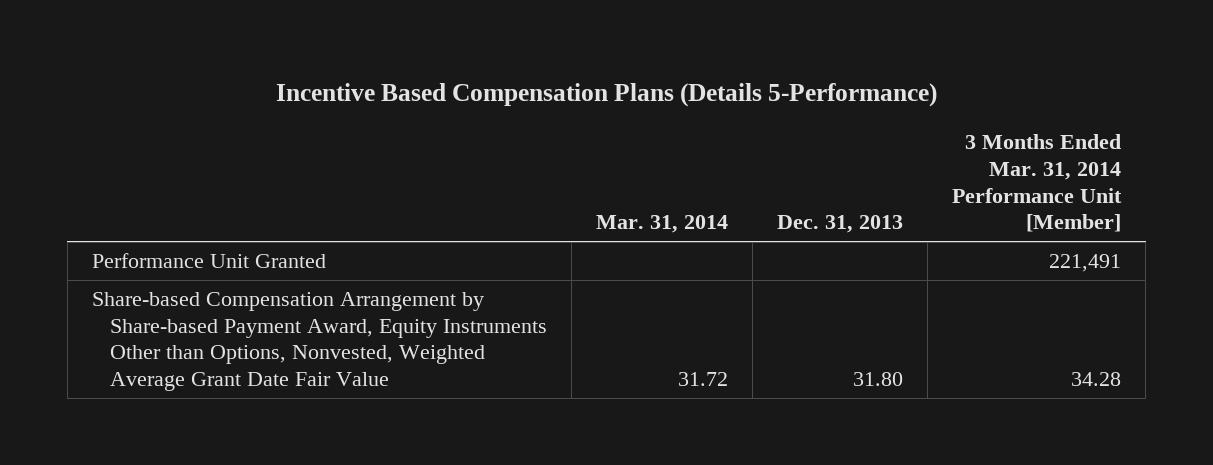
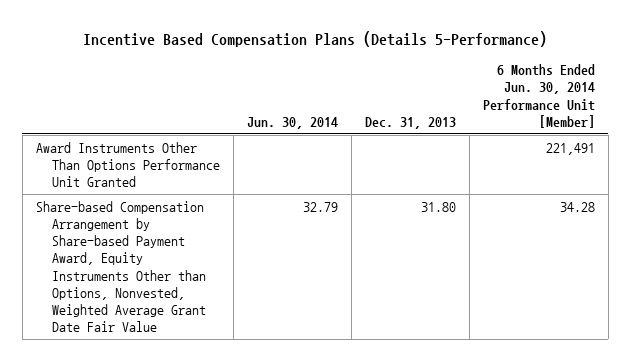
- | Mar. 31, 2014 | Dec. 31, 2013 | 3 Months Ended Mar. 31, 2014 Performance Unit [Member]
+ | Jun. 30, 2014 | Dec. 31, 2013 | 6 Months Ended Jun. 30, 2014 Performance Unit [Member]
- Performance Unit Granted | | | 221,491
+ Award Instruments Other Than Options Performance Unit Granted | | | 221,491

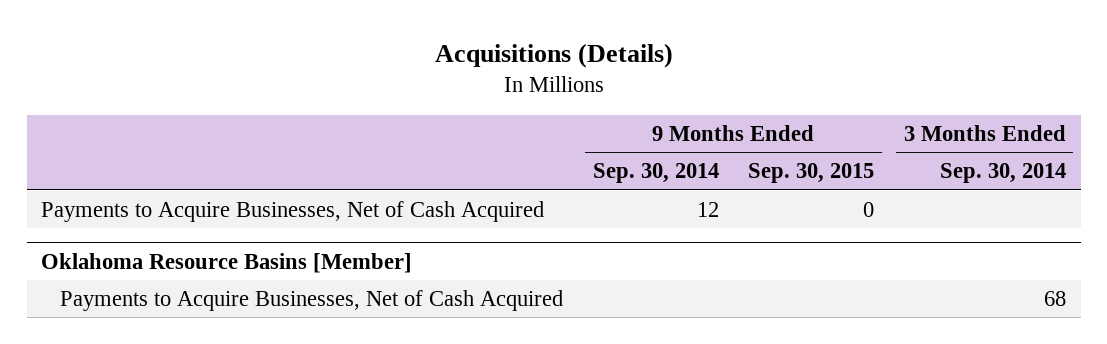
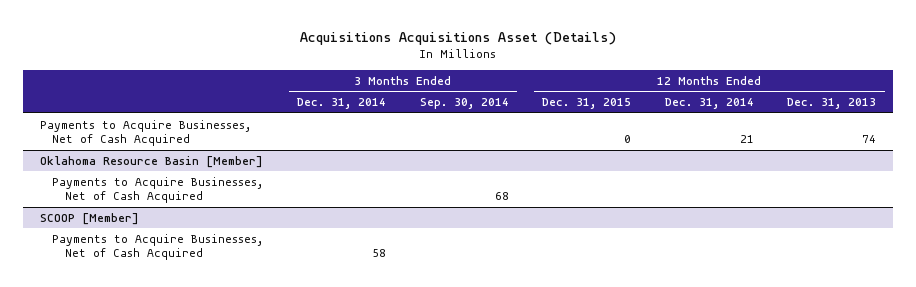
- Acquisitions (Details)
+ Acquisitions Acquisitions Asset (Details)
- | 9 Months Ended Sep. 30, 2014 | 9 Months Ended Sep. 30, 2015 | 3 Months Ended Sep. 30, 2014
+ | 3 Months Ended Dec. 31, 2014 | 3 Months Ended Sep. 30, 2014 | 12 Months Ended Dec. 31, 2015 | 12 Months Ended Dec. 31, 2014 | 12 Months Ended Dec. 31, 2013
- Oklahoma Resource Basins [Member]
+ Oklahoma Resource Basin [Member]
+ SCOOP [Member]
+ Payments to Acquire Businesses, Net of Cash Acquired | 58 | | | |

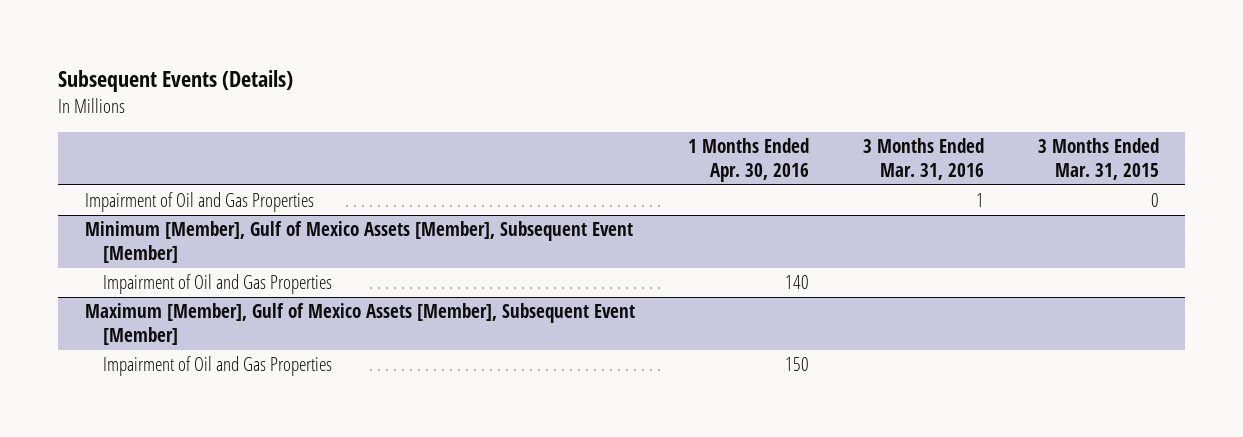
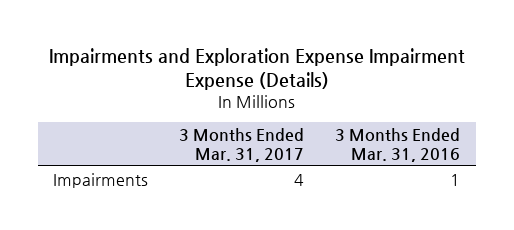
- Subsequent Events (Details)
+ Impairments and Exploration Expense Impairment Expense (Details)
- | 1 Months Ended Apr. 30, 2016 | 3 Months Ended Mar. 31, 2016 | 3 Months Ended Mar. 31, 2015
+ | 3 Months Ended Mar. 31, 2017 | 3 Months Ended Mar. 31, 2016
- Impairment of Oil and Gas Properties | | 1 | 0
- Minimum [Member], Gulf of Mexico Assets [Member], Subsequent Event [Member]
- Impairment of Oil and Gas Properties | 140 | |
- Maximum [Member], Gulf of Mexico Assets [Member], Subsequent Event [Member]
- Impairment of Oil and Gas Properties | 150 | |
+ Impairments | 4 | 1

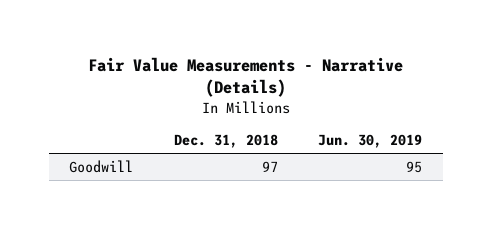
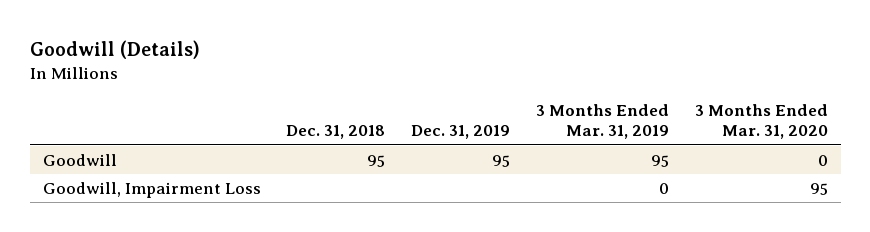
- Fair Value Measurements - Narrative (Details)
+ Goodwill (Details)
- | Dec. 31, 2018 | Jun. 30, 2019
+ | Dec. 31, 2018 | Dec. 31, 2019 | 3 Months Ended Mar. 31, 2019 | 3 Months Ended Mar. 31, 2020
- Goodwill | 97 | 95
+ Goodwill | 95 | 95 | 95 | 0
+ Goodwill, Impairment Loss | | | 0 | 95

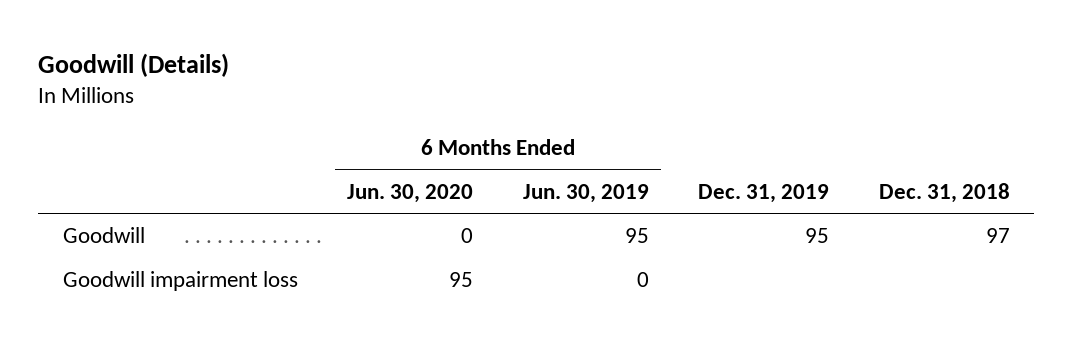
- | Dec. 31, 2018 | Dec. 31, 2019 | 3 Months Ended Mar. 31, 2019 | 3 Months Ended Mar. 31, 2020
+ | 6 Months Ended Jun. 30, 2020 | 6 Months Ended Jun. 30, 2019 | Dec. 31, 2019 | Dec. 31, 2018
- Goodwill | 95 | 95 | 95 | 0
- Goodwill, Impairment Loss | | | 0 | 95
+ Goodwill | 0 | 95 | 95 | 97
+ Goodwill impairment loss | 95 | 0 | |

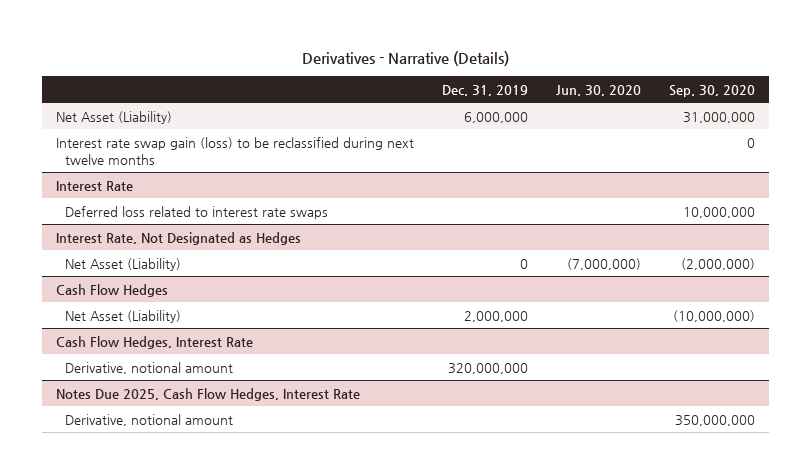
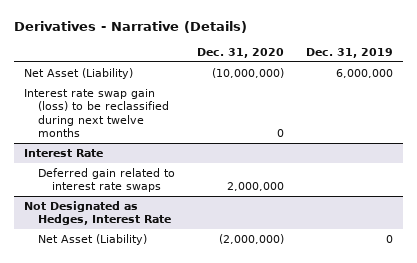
- | Dec. 31, 2019 | Jun. 30, 2020 | Sep. 30, 2020
+ | Dec. 31, 2020 | Dec. 31, 2019
@ Interest Rate
- Deferred loss related to interest rate swaps | | | 10,000,000
- Interest Rate, Not Designated as Hedges
@ Interest Rate
+ Deferred gain related to interest rate swaps | 2,000,000 |
+ Not Designated as Hedges, Interest Rate
- Cash Flow Hedges
- Net Asset (Liability) | 2,000,000 | | (10,000,000)
- Cash Flow Hedges, Interest Rate
- Derivative, notional amount | 320,000,000 | |
- Notes Due 2025, Cash Flow Hedges, Interest Rate
- Derivative, notional amount | | | 350,000,000

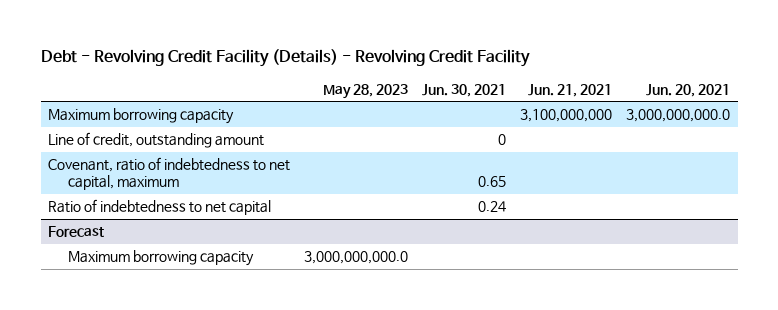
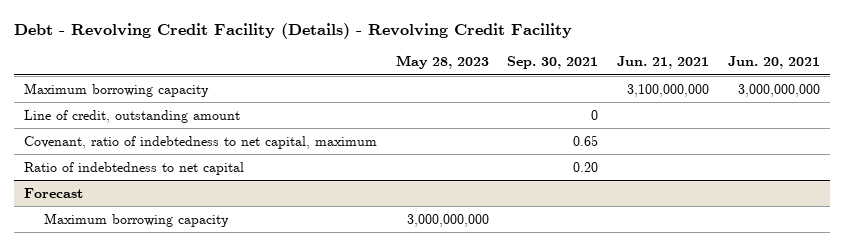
- | May 28, 2023 | Jun. 30, 2021 | Jun. 21, 2021 | Jun. 20, 2021
+ | May 28, 2023 | Sep. 30, 2021 | Jun. 21, 2021 | Jun. 20, 2021
- Maximum borrowing capacity | | | 3,100,000,000 | 3,000,000,000.0
+ Maximum borrowing capacity | | | 3,100,000,000 | 3,000,000,000
@ Forecast
- Maximum borrowing capacity | 3,000,000,000.0 | | |
+ Maximum borrowing capacity | 3,000,000,000 | | |

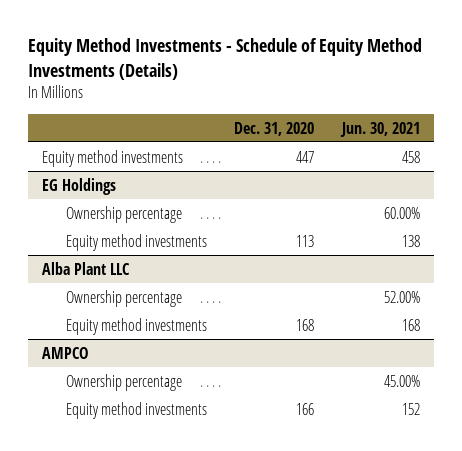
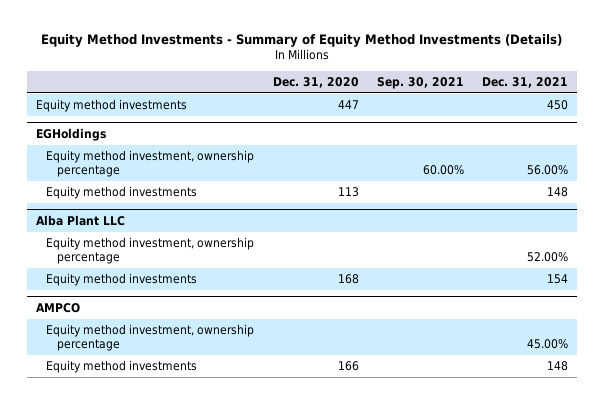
- Equity Method Investments - Schedule of Equity Method Investments (Details)
+ Equity Method Investments - Summary of Equity Method Investments (Details)
- | Dec. 31, 2020 | Jun. 30, 2021
+ | Dec. 31, 2020 | Sep. 30, 2021 | Dec. 31, 2021
- EG Holdings
- Ownership percentage | | 60.00%
+ EGHoldings
+ Equity method investment, ownership percentage | | 60.00% | 56.00%
@ Alba Plant LLC
- Ownership percentage | | 52.00%
+ Equity method investment, ownership percentage | | | 52.00%
@ AMPCO
- Ownership percentage | | 45.00%
+ Equity method investment, ownership percentage | | | 45.00%

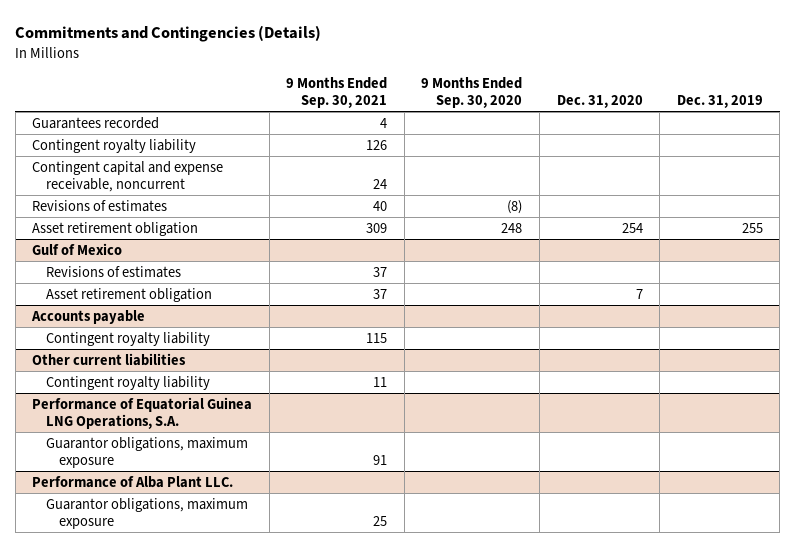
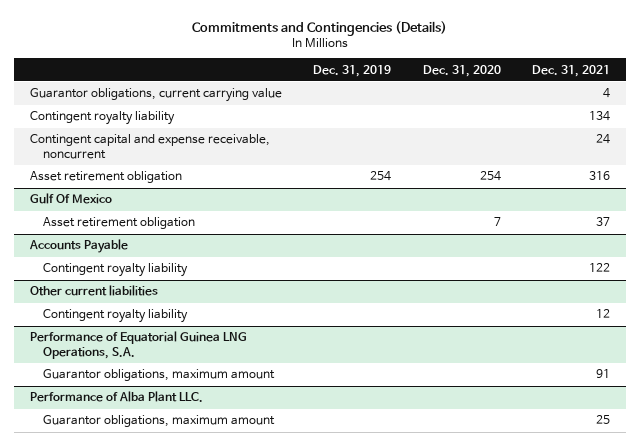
- | 9 Months Ended Sep. 30, 2021 | 9 Months Ended Sep. 30, 2020 | Dec. 31, 2020 | Dec. 31, 2019
+ | Dec. 31, 2019 | Dec. 31, 2020 | Dec. 31, 2021
- Guarantees recorded | 4 | | |
+ Guarantor obligations, current carrying value | | | 4
- Revisions of estimates | 40 | (8) | |
- Asset retirement obligation | 309 | 248 | 254 | 255
- Gulf of Mexico
- Revisions of estimates | 37 | | |
+ Asset retirement obligation | 254 | 254 | 316
+ Gulf Of Mexico
- Accounts payable
+ Accounts Payable
@ Performance of Equatorial Guinea LNG Operations, S.A.
- Guarantor obligations, maximum exposure | 91 | | |
+ Guarantor obligations, maximum amount | | | 91
@ Performance of Alba Plant LLC.
- Guarantor obligations, maximum exposure | 25 | | |
+ Guarantor obligations, maximum amount | | | 25

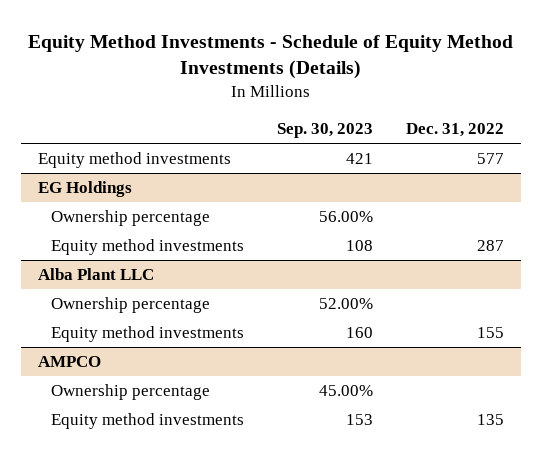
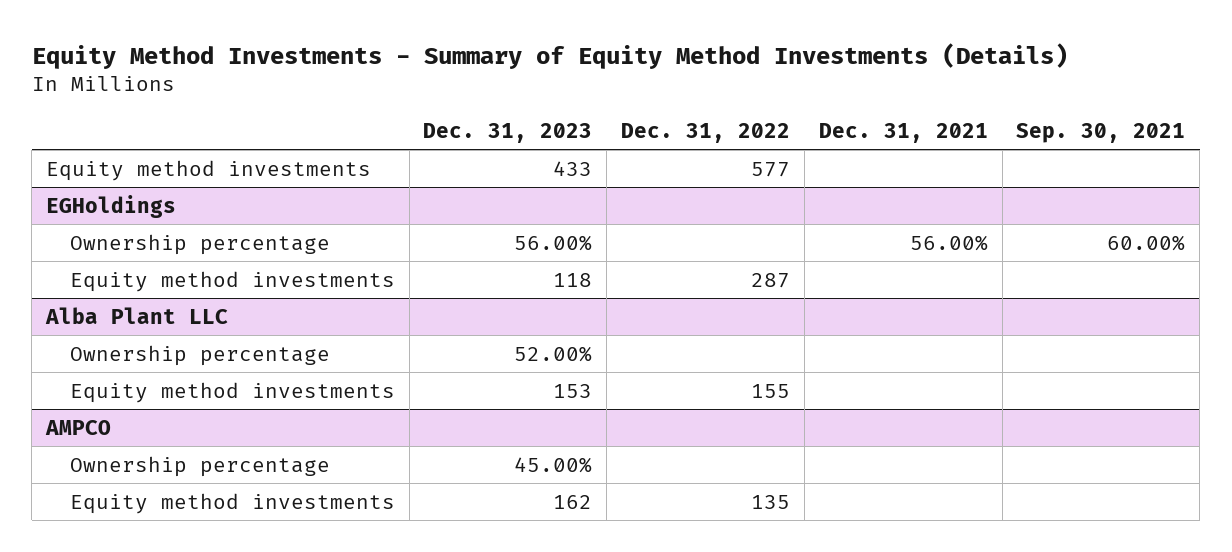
- Equity Method Investments - Schedule of Equity Method Investments (Details)
+ Equity Method Investments - Summary of Equity Method Investments (Details)
- | Sep. 30, 2023 | Dec. 31, 2022
+ | Dec. 31, 2023 | Dec. 31, 2022 | Dec. 31, 2021 | Sep. 30, 2021
- EG Holdings
+ EGHoldings

